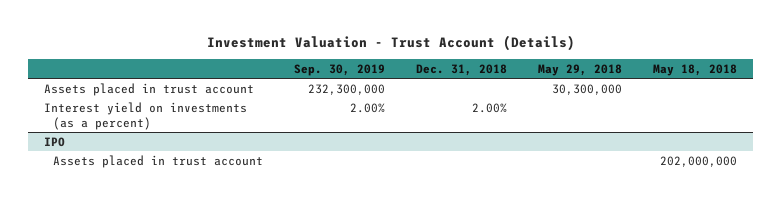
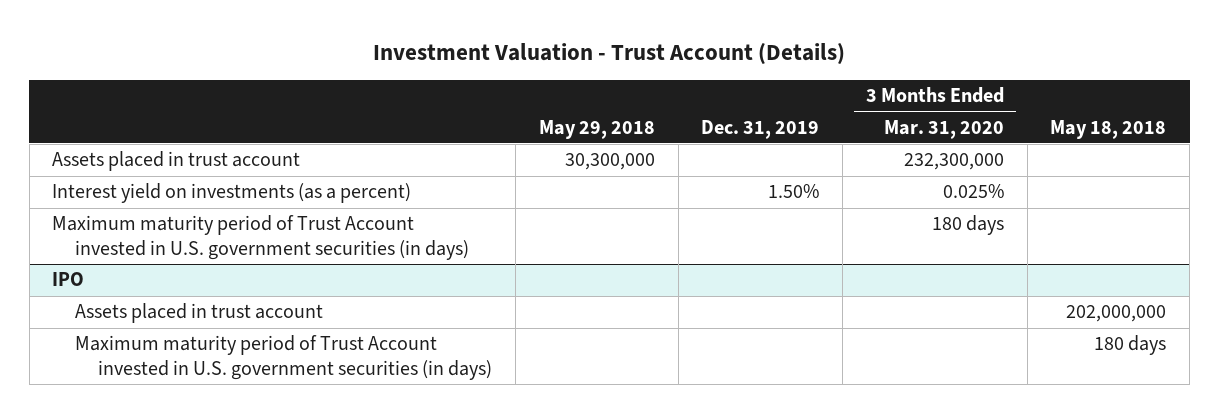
- | Sep. 30, 2019 | Dec. 31, 2018 | May 29, 2018 | May 18, 2018
+ | May 29, 2018 | Dec. 31, 2019 | 3 Months Ended Mar. 31, 2020 | May 18, 2018
+ Maximum maturity period of Trust Account invested in U.S. government securities (in days) | | | 180 days |
@ IPO
+ Maximum maturity period of Trust Account invested in U.S. government securities (in days) | | | | 180 days

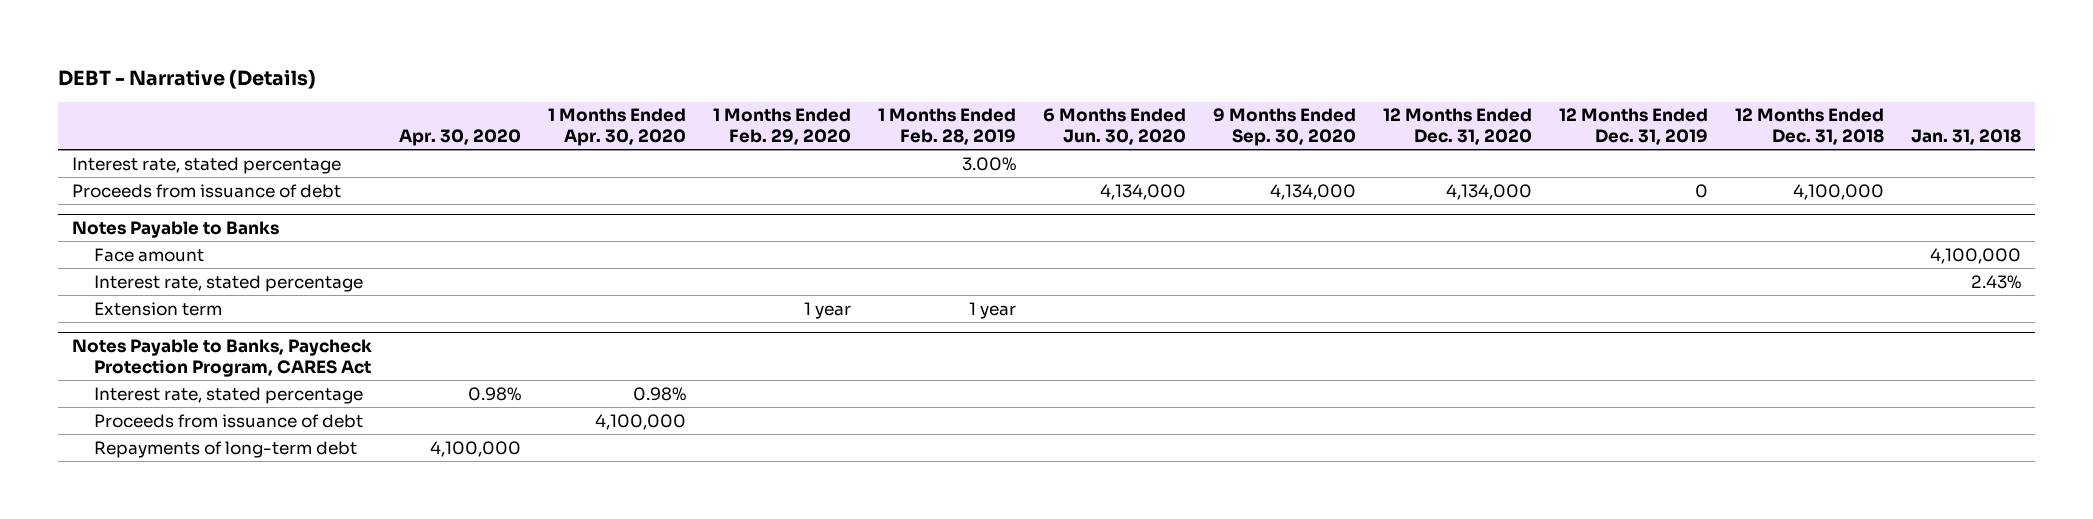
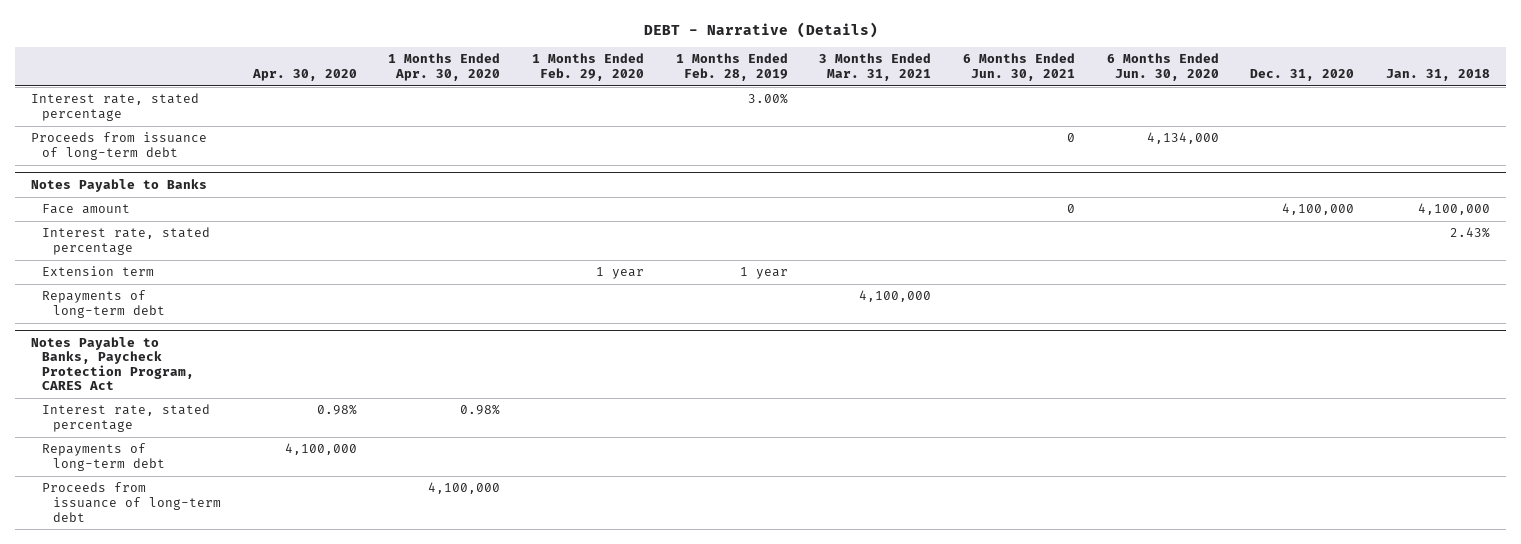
- | Apr. 30, 2020 | 1 Months Ended Apr. 30, 2020 | 1 Months Ended Feb. 29, 2020 | 1 Months Ended Feb. 28, 2019 | 6 Months Ended Jun. 30, 2020 | 9 Months Ended Sep. 30, 2020 | 12 Months Ended Dec. 31, 2020 | 12 Months Ended Dec. 31, 2019 | 12 Months Ended Dec. 31, 2018 | Jan. 31, 2018
+ | Apr. 30, 2020 | 1 Months Ended Apr. 30, 2020 | 1 Months Ended Feb. 29, 2020 | 1 Months Ended Feb. 28, 2019 | 3 Months Ended Mar. 31, 2021 | 6 Months Ended Jun. 30, 2021 | 6 Months Ended Jun. 30, 2020 | Dec. 31, 2020 | Jan. 31, 2018
- Proceeds from issuance of debt | | | | | 4,134,000 | 4,134,000 | 4,134,000 | 0 | 4,100,000 |
+ Proceeds from issuance of long-term debt | | | | | | 0 | 4,134,000 | |
@ Notes Payable to Banks
+ Repayments of long-term debt | | | | | 4,100,000 | | | |
@ Notes Payable to Banks, Paycheck Protection Program, CARES Act
- Proceeds from issuance of debt | | 4,100,000 | | | | | | | |
+ Proceeds from issuance of long-term debt | | 4,100,000 | | | | | | |

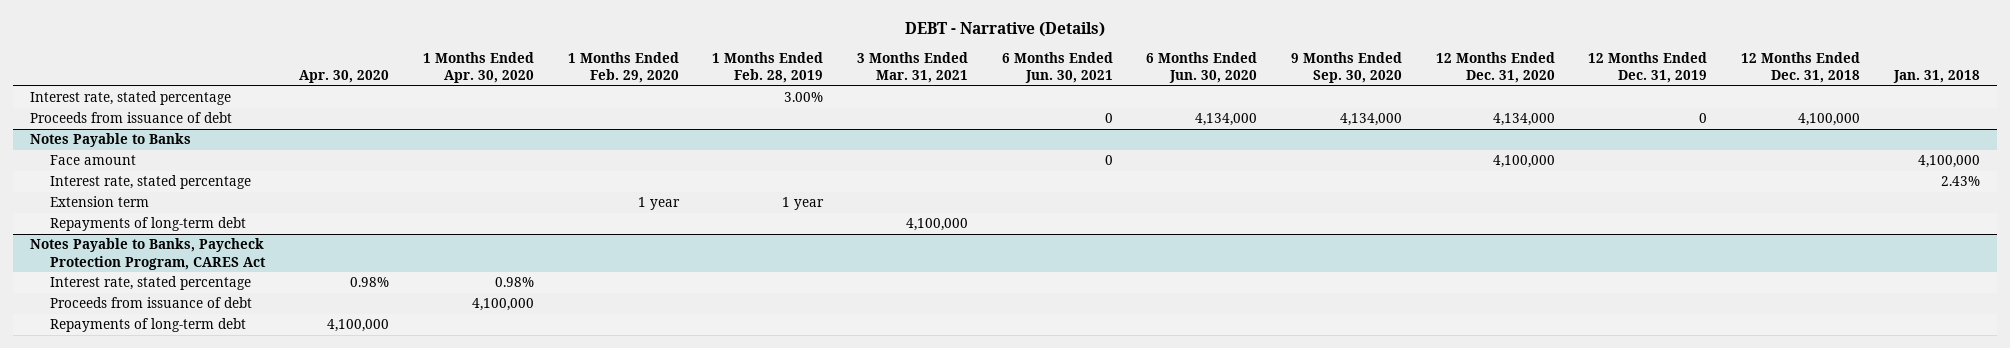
- | Apr. 30, 2020 | 1 Months Ended Apr. 30, 2020 | 1 Months Ended Feb. 29, 2020 | 1 Months Ended Feb. 28, 2019 | 3 Months Ended Mar. 31, 2021 | 6 Months Ended Jun. 30, 2021 | 6 Months Ended Jun. 30, 2020 | Dec. 31, 2020 | Jan. 31, 2018
+ | Apr. 30, 2020 | 1 Months Ended Apr. 30, 2020 | 1 Months Ended Feb. 29, 2020 | 1 Months Ended Feb. 28, 2019 | 3 Months Ended Mar. 31, 2021 | 6 Months Ended Jun. 30, 2021 | 6 Months Ended Jun. 30, 2020 | 9 Months Ended Sep. 30, 2020 | 12 Months Ended Dec. 31, 2020 | 12 Months Ended Dec. 31, 2019 | 12 Months Ended Dec. 31, 2018 | Jan. 31, 2018
- Proceeds from issuance of long-term debt | | | | | | 0 | 4,134,000 | |
+ Proceeds from issuance of debt | | | | | | 0 | 4,134,000 | 4,134,000 | 4,134,000 | 0 | 4,100,000 |
@ Notes Payable to Banks, Paycheck Protection Program, CARES Act
+ Proceeds from issuance of debt | | 4,100,000 | | | | | | | | | |
- Proceeds from issuance of long-term debt | | 4,100,000 | | | | | | |

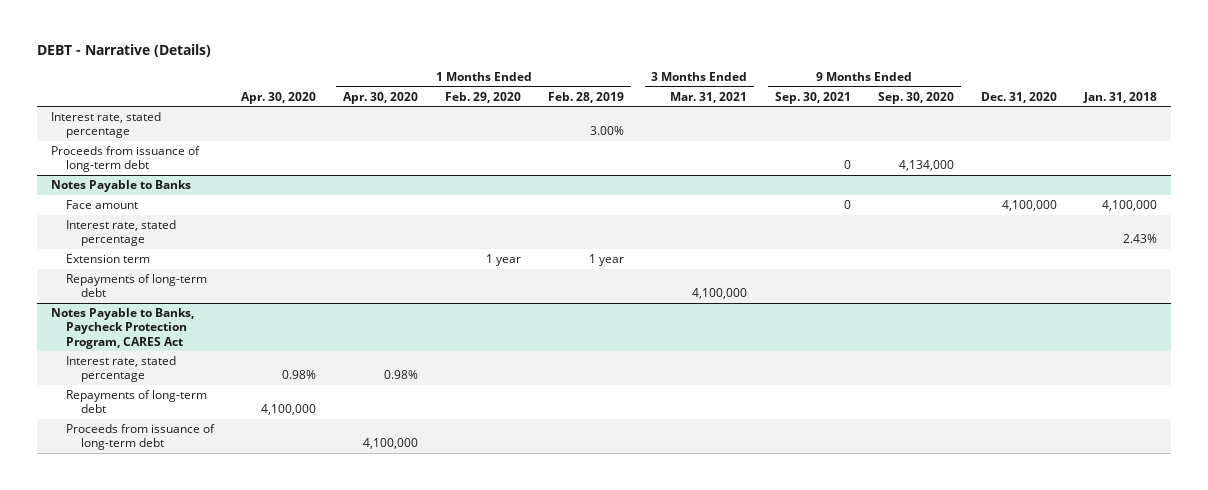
- | Apr. 30, 2020 | 1 Months Ended Apr. 30, 2020 | 1 Months Ended Feb. 29, 2020 | 1 Months Ended Feb. 28, 2019 | 3 Months Ended Mar. 31, 2021 | 6 Months Ended Jun. 30, 2021 | 6 Months Ended Jun. 30, 2020 | 9 Months Ended Sep. 30, 2020 | 12 Months Ended Dec. 31, 2020 | 12 Months Ended Dec. 31, 2019 | 12 Months Ended Dec. 31, 2018 | Jan. 31, 2018
+ | Apr. 30, 2020 | 1 Months Ended Apr. 30, 2020 | 1 Months Ended Feb. 29, 2020 | 1 Months Ended Feb. 28, 2019 | 3 Months Ended Mar. 31, 2021 | 9 Months Ended Sep. 30, 2021 | 9 Months Ended Sep. 30, 2020 | Dec. 31, 2020 | Jan. 31, 2018
- Proceeds from issuance of debt | | | | | | 0 | 4,134,000 | 4,134,000 | 4,134,000 | 0 | 4,100,000 |
+ Proceeds from issuance of long-term debt | | | | | | 0 | 4,134,000 | |
@ Notes Payable to Banks, Paycheck Protection Program, CARES Act
- Proceeds from issuance of debt | | 4,100,000 | | | | | | | | | |
+ Proceeds from issuance of long-term debt | | 4,100,000 | | | | | | |

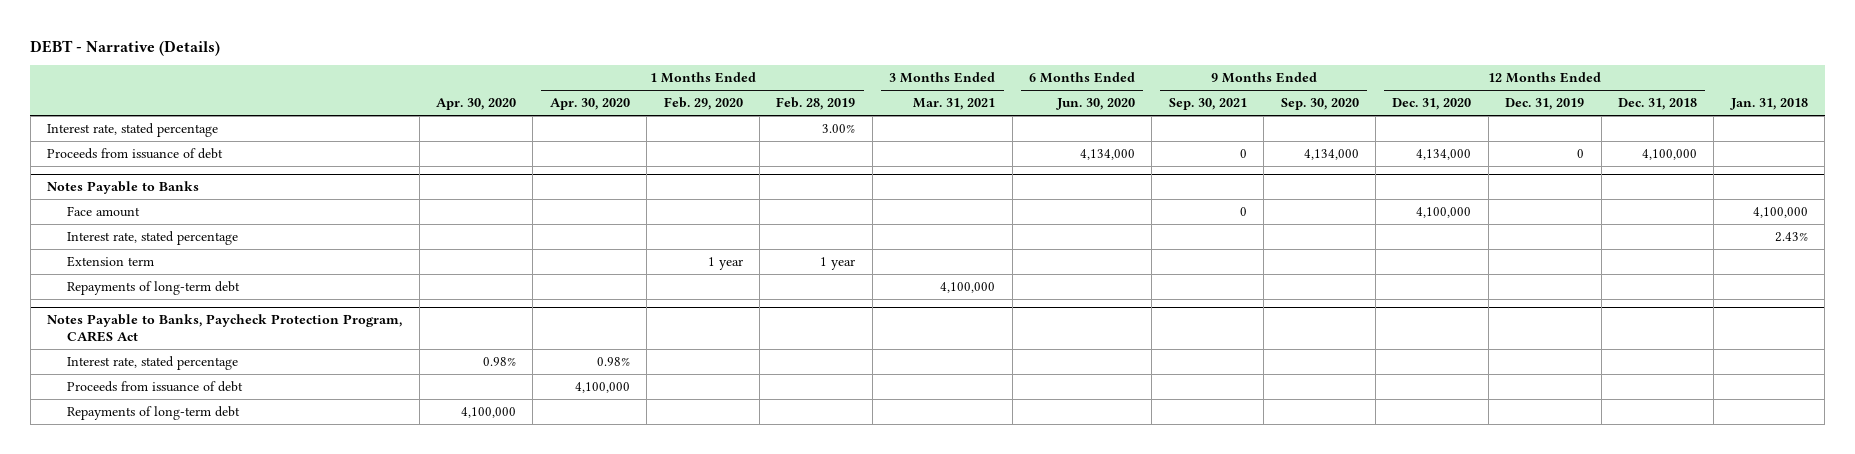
- | Apr. 30, 2020 | 1 Months Ended Apr. 30, 2020 | 1 Months Ended Feb. 29, 2020 | 1 Months Ended Feb. 28, 2019 | 3 Months Ended Mar. 31, 2021 | 9 Months Ended Sep. 30, 2021 | 9 Months Ended Sep. 30, 2020 | Dec. 31, 2020 | Jan. 31, 2018
+ | Apr. 30, 2020 | 1 Months Ended Apr. 30, 2020 | 1 Months Ended Feb. 29, 2020 | 1 Months Ended Feb. 28, 2019 | 3 Months Ended Mar. 31, 2021 | 6 Months Ended Jun. 30, 2020 | 9 Months Ended Sep. 30, 2021 | 9 Months Ended Sep. 30, 2020 | 12 Months Ended Dec. 31, 2020 | 12 Months Ended Dec. 31, 2019 | 12 Months Ended Dec. 31, 2018 | Jan. 31, 2018
- Proceeds from issuance of long-term debt | | | | | | 0 | 4,134,000 | |
+ Proceeds from issuance of debt | | | | | | 4,134,000 | 0 | 4,134,000 | 4,134,000 | 0 | 4,100,000 |
@ Notes Payable to Banks, Paycheck Protection Program, CARES Act
+ Proceeds from issuance of debt | | 4,100,000 | | | | | | | | | |
- Proceeds from issuance of long-term debt | | 4,100,000 | | | | | | |

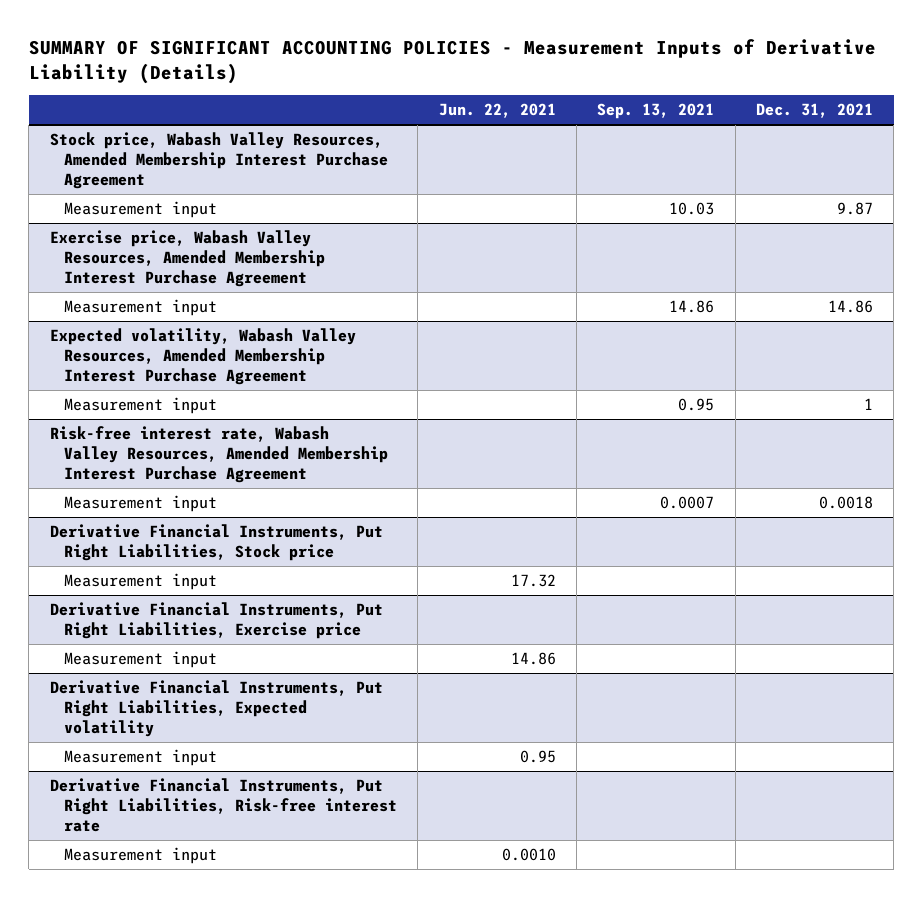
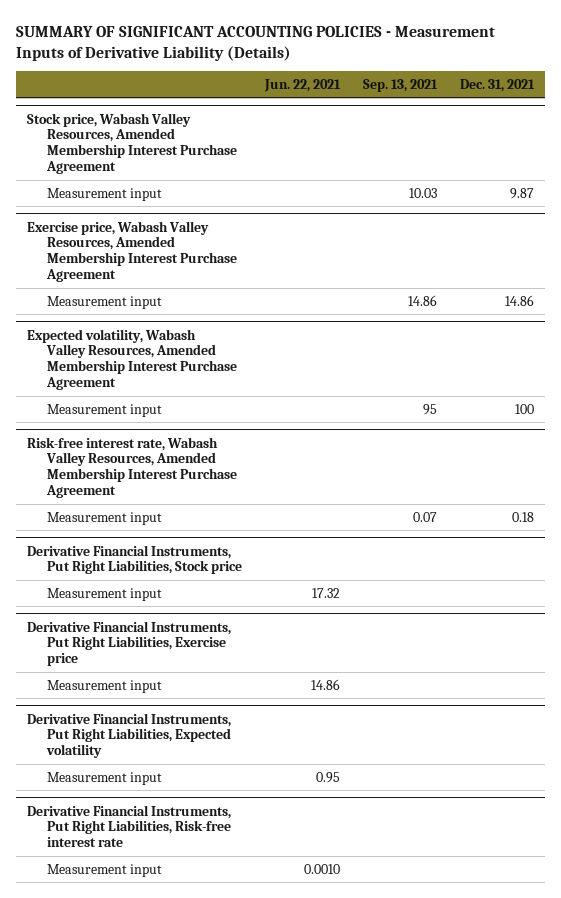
@ Expected volatility, Wabash Valley Resources, Amended Membership Interest Purchase Agreement
- Measurement input | | 0.95 | 1
+ Measurement input | | 95 | 100
@ Risk-free interest rate, Wabash Valley Resources, Amended Membership Interest Purchase Agreement
- Measurement input | | 0.0007 | 0.0018
+ Measurement input | | 0.07 | 0.18

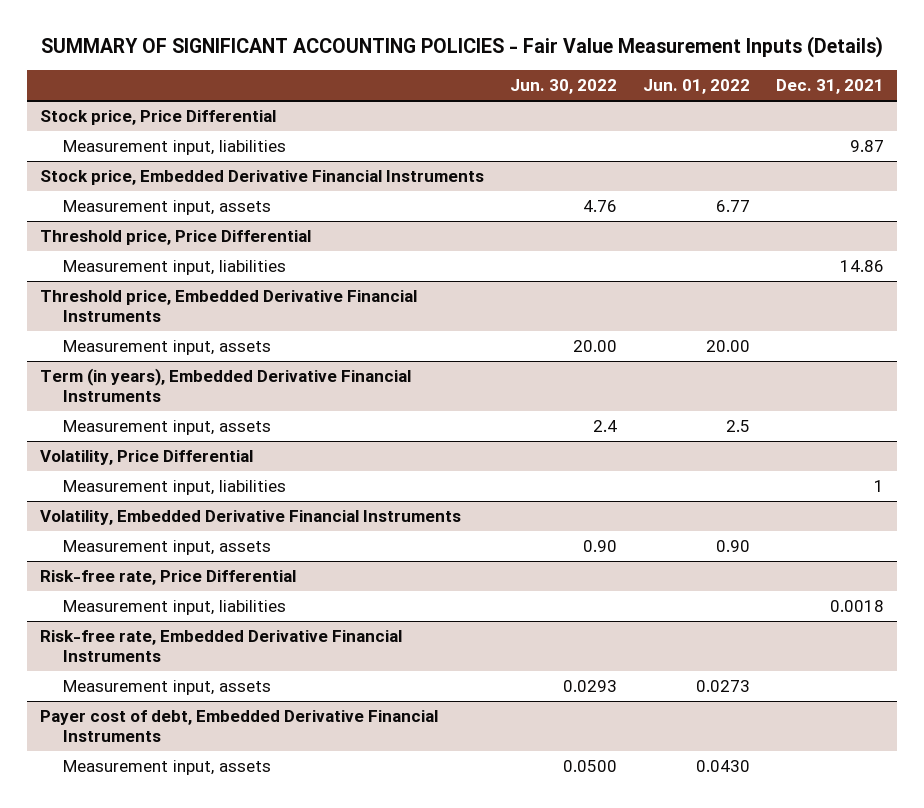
- SUMMARY OF SIGNIFICANT ACCOUNTING POLICIES - Measurement Inputs of Derivative Liability (Details)
+ SUMMARY OF SIGNIFICANT ACCOUNTING POLICIES - Fair Value Measurement Inputs (Details)
- | Jun. 22, 2021 | Sep. 13, 2021 | Dec. 31, 2021
+ | Jun. 30, 2022 | Jun. 01, 2022 | Dec. 31, 2021
- Stock price, Wabash Valley Resources, Amended Membership Interest Purchase Agreement
- Measurement input | | 10.03 | 9.87
- Exercise price, Wabash Valley Resources, Amended Membership Interest Purchase Agreement
- Measurement input | | 14.86 | 14.86
- Expected volatility, Wabash Valley Resources, Amended Membership Interest Purchase Agreement
- Measurement input | | 95 | 100
- Risk-free interest rate, Wabash Valley Resources, Amended Membership Interest Purchase Agreement
- Measurement input | | 0.07 | 0.18
- Derivative Financial Instruments, Put Right Liabilities, Stock price
- Measurement input | 17.32 | |
- Derivative Financial Instruments, Put Right Liabilities, Exercise price
- Measurement input | 14.86 | |
- Derivative Financial Instruments, Put Right Liabilities, Expected volatility
- Measurement input | 0.95 | |
- Derivative Financial Instruments, Put Right Liabilities, Risk-free interest rate
- Measurement input | 0.0010 | |
+ Stock price, Price Differential
+ Measurement input, liabilities | | | 9.87
+ Stock price, Embedded Derivative Financial Instruments
+ Measurement input, assets | 4.76 | 6.77 |
+ Threshold price, Price Differential
+ Measurement input, liabilities | | | 14.86
+ Threshold price, Embedded Derivative Financial Instruments
+ Measurement input, assets | 20.00 | 20.00 |
+ Term (in years), Embedded Derivative Financial Instruments
+ Measurement input, assets | 2.4 | 2.5 |
+ Volatility, Price Differential
+ Measurement input, liabilities | | | 1
+ Volatility, Embedded Derivative Financial Instruments
+ Measurement input, assets | 0.90 | 0.90 |
+ Risk-free rate, Price Differential
+ Measurement input, liabilities | | | 0.0018
+ Risk-free rate, Embedded Derivative Financial Instruments
+ Measurement input, assets | 0.0293 | 0.0273 |
+ Payer cost of debt, Embedded Derivative Financial Instruments
+ Measurement input, assets | 0.0500 | 0.0430 |

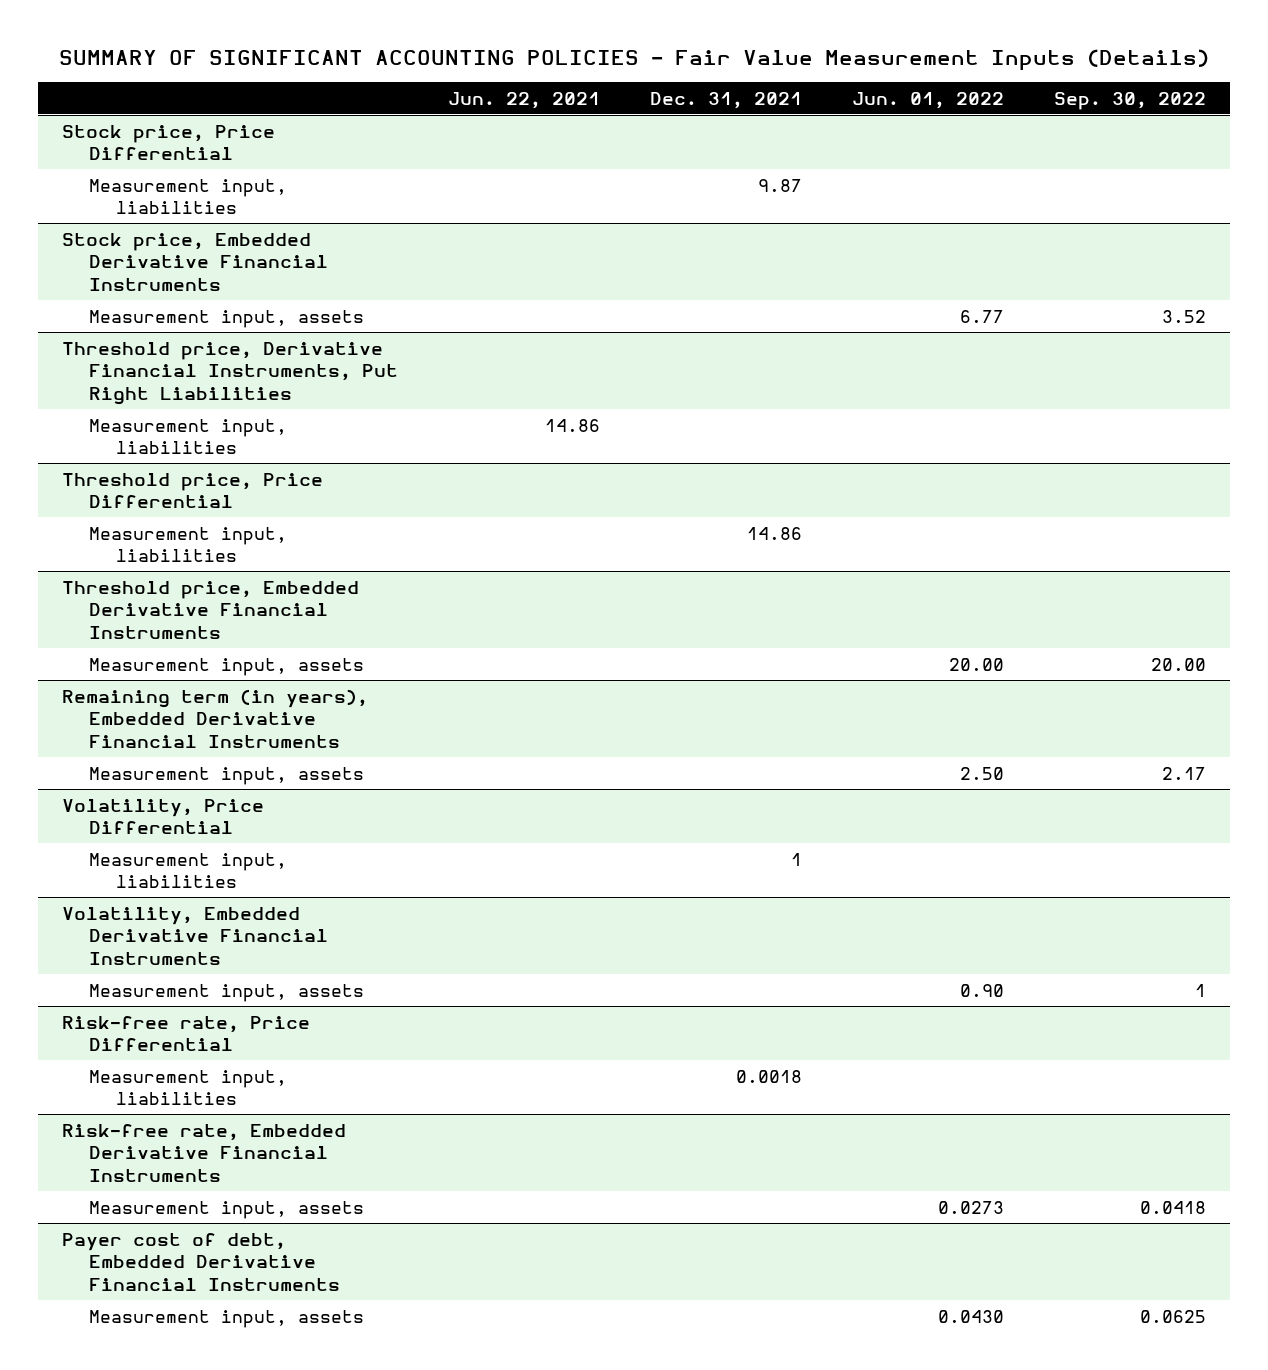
- | Jun. 30, 2022 | Jun. 01, 2022 | Dec. 31, 2021
+ | Jun. 22, 2021 | Dec. 31, 2021 | Jun. 01, 2022 | Sep. 30, 2022
+ Threshold price, Derivative Financial Instruments, Put Right Liabilities
+ Measurement input, liabilities | 14.86 | | |
- Term (in years), Embedded Derivative Financial Instruments
- Measurement input, assets | 2.4 | 2.5 |
+ Remaining term (in years), Embedded Derivative Financial Instruments
+ Measurement input, assets | | | 2.50 | 2.17

